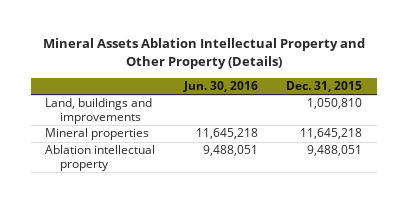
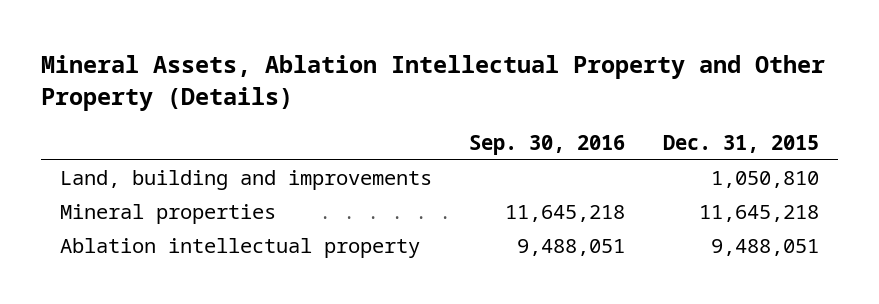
- Mineral Assets Ablation Intellectual Property and Other Property (Details)
+ Mineral Assets, Ablation Intellectual Property and Other Property (Details)
- | Jun. 30, 2016 | Dec. 31, 2015
+ | Sep. 30, 2016 | Dec. 31, 2015
- Land, buildings and improvements | | 1,050,810
+ Land, building and improvements | | 1,050,810

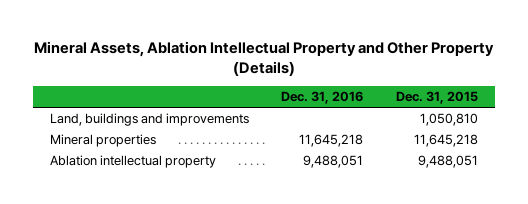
- | Sep. 30, 2016 | Dec. 31, 2015
+ | Dec. 31, 2016 | Dec. 31, 2015
- Land, building and improvements | | 1,050,810
+ Land, buildings and improvements | | 1,050,810

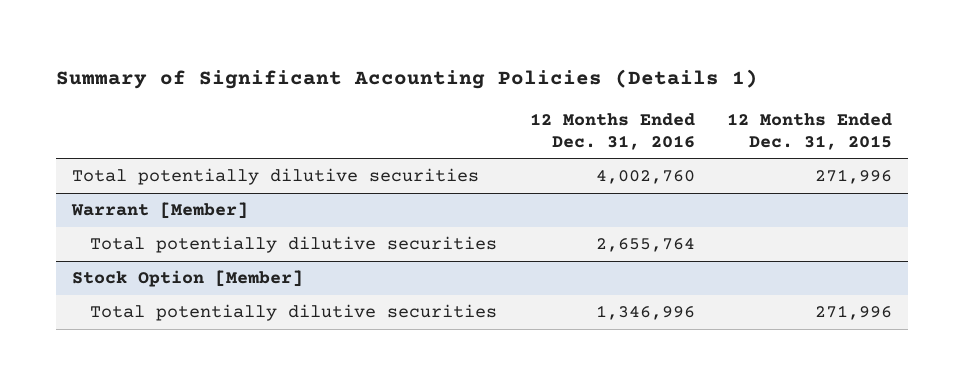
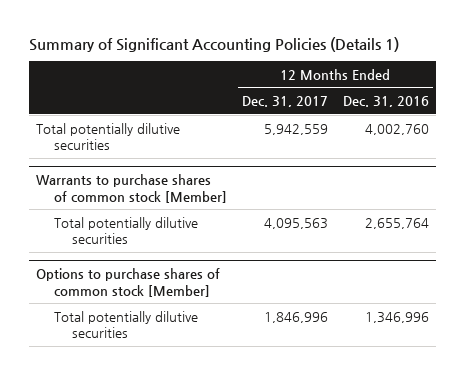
- | 12 Months Ended Dec. 31, 2016 | 12 Months Ended Dec. 31, 2015
+ | 12 Months Ended Dec. 31, 2017 | 12 Months Ended Dec. 31, 2016
- Warrant [Member]
+ Warrants to purchase shares of common stock [Member]
- Stock Option [Member]
+ Options to purchase shares of common stock [Member]

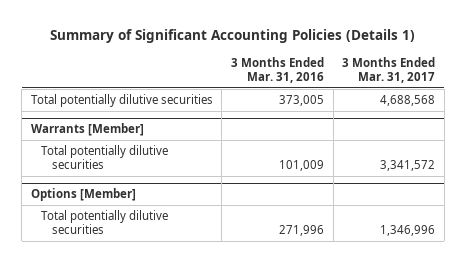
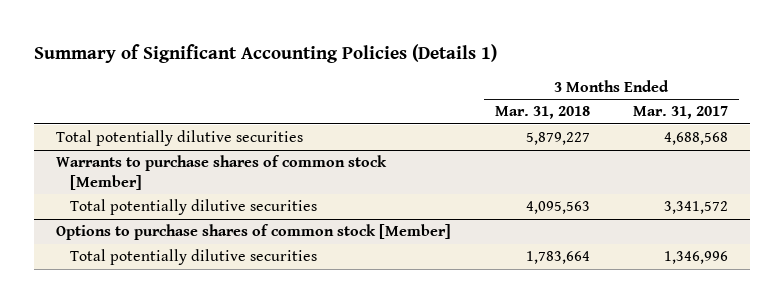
- | 3 Months Ended Mar. 31, 2016 | 3 Months Ended Mar. 31, 2017
+ | 3 Months Ended Mar. 31, 2018 | 3 Months Ended Mar. 31, 2017
- Warrants [Member]
+ Warrants to purchase shares of common stock [Member]
- Options [Member]
+ Options to purchase shares of common stock [Member]

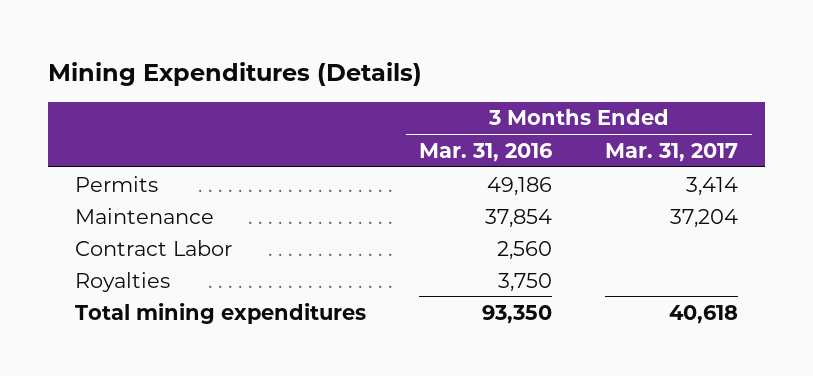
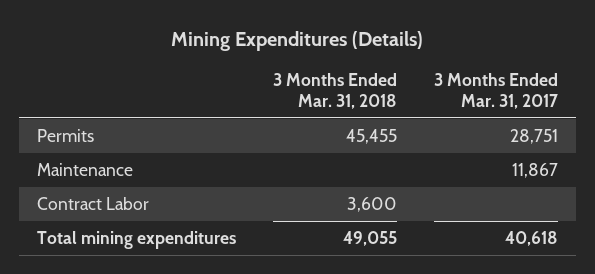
- | 3 Months Ended Mar. 31, 2016 | 3 Months Ended Mar. 31, 2017
+ | 3 Months Ended Mar. 31, 2018 | 3 Months Ended Mar. 31, 2017
- Permits | 49,186 | 3,414
- Maintenance | 37,854 | 37,204
+ Permits | 45,455 | 28,751
+ Maintenance | | 11,867
- Royalties | 3,750 |

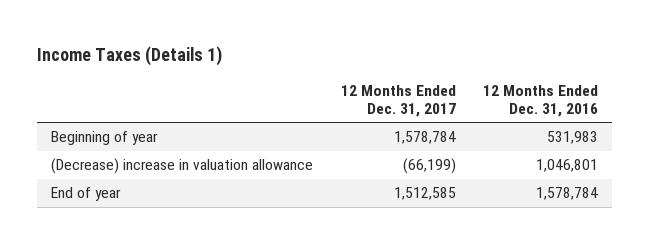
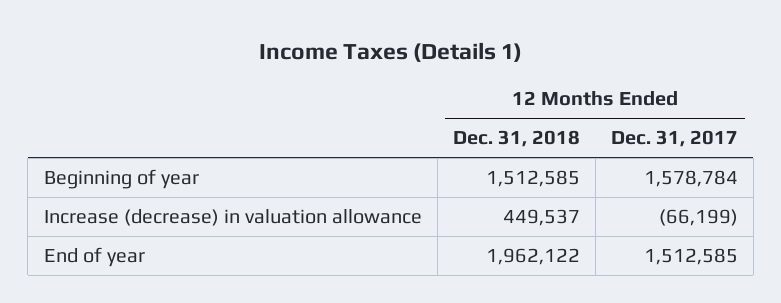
- | 12 Months Ended Dec. 31, 2017 | 12 Months Ended Dec. 31, 2016
+ | 12 Months Ended Dec. 31, 2018 | 12 Months Ended Dec. 31, 2017
- (Decrease) increase in valuation allowance | (66,199) | 1,046,801
+ Increase (decrease) in valuation allowance | 449,537 | (66,199)

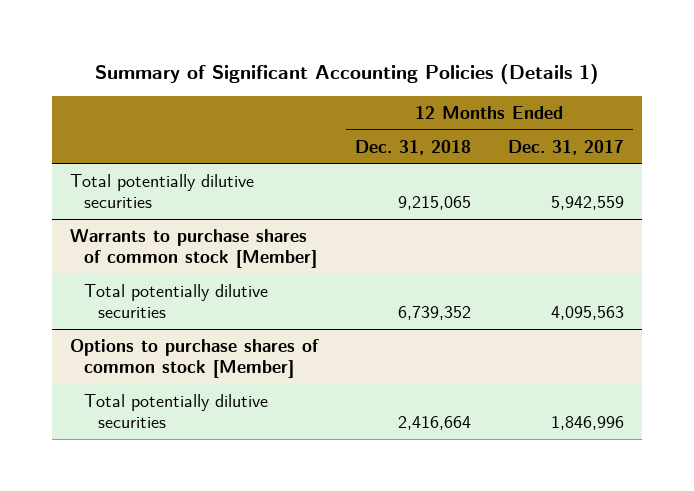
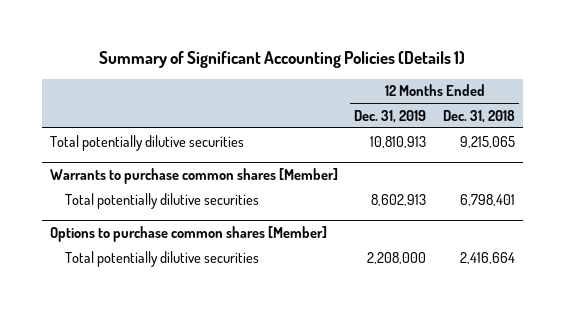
- | 12 Months Ended Dec. 31, 2018 | 12 Months Ended Dec. 31, 2017
+ | 12 Months Ended Dec. 31, 2019 | 12 Months Ended Dec. 31, 2018
- Warrants to purchase shares of common stock [Member]
- Total potentially dilutive securities | 6,739,352 | 4,095,563
- Options to purchase shares of common stock [Member]
+ Warrants to purchase common shares [Member]
+ Total potentially dilutive securities | 8,602,913 | 6,798,401
+ Options to purchase common shares [Member]

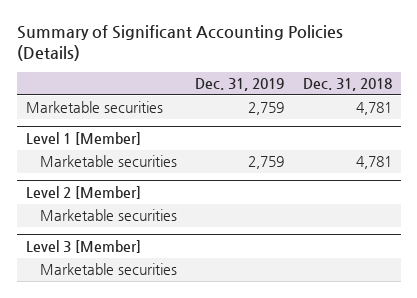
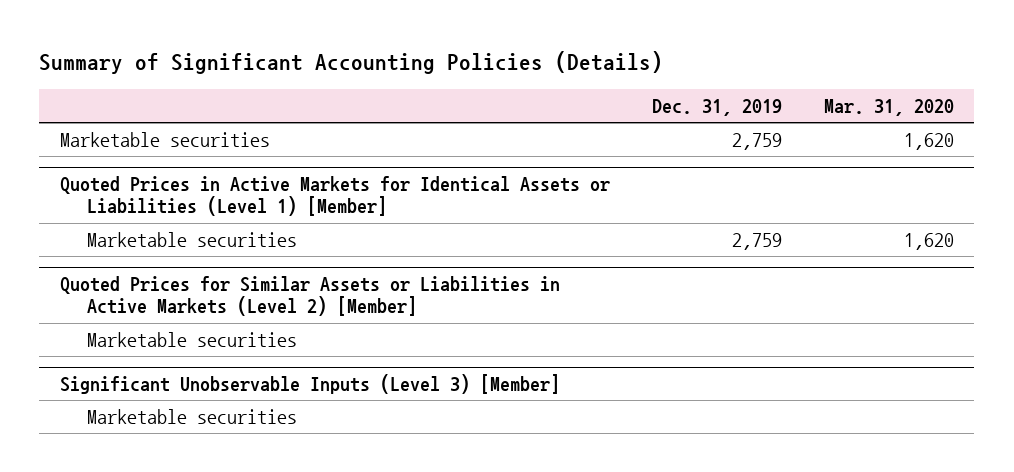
- | Dec. 31, 2019 | Dec. 31, 2018
+ | Dec. 31, 2019 | Mar. 31, 2020
- Level 1 [Member]
+ Quoted Prices in Active Markets for Identical Assets or Liabilities (Level 1) [Member]
- Level 2 [Member]
+ Quoted Prices for Similar Assets or Liabilities in Active Markets (Level 2) [Member]
- Level 3 [Member]
+ Significant Unobservable Inputs (Level 3) [Member]

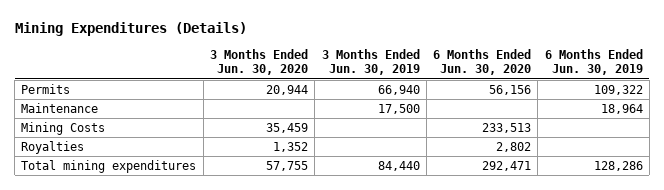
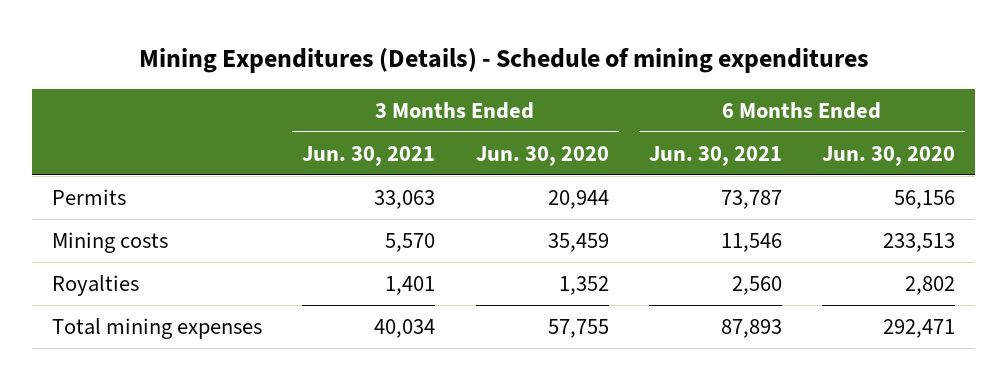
- Mining Expenditures (Details)
+ Mining Expenditures (Details) - Schedule of mining expenditures
- | 3 Months Ended Jun. 30, 2020 | 3 Months Ended Jun. 30, 2019 | 6 Months Ended Jun. 30, 2020 | 6 Months Ended Jun. 30, 2019
+ | 3 Months Ended Jun. 30, 2021 | 3 Months Ended Jun. 30, 2020 | 6 Months Ended Jun. 30, 2021 | 6 Months Ended Jun. 30, 2020
- Maintenance | | 17,500 | | 18,964
- Mining Costs | 35,459 | | 233,513 |
+ Mining costs | 5,570 | 35,459 | 11,546 | 233,513
- Total mining expenditures | 57,755 | 84,440 | 292,471 | 128,286
+ Total mining expenses | 40,034 | 57,755 | 87,893 | 292,471

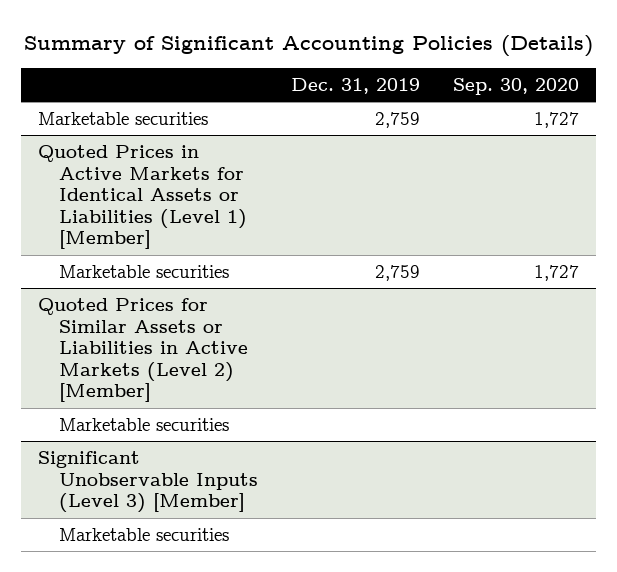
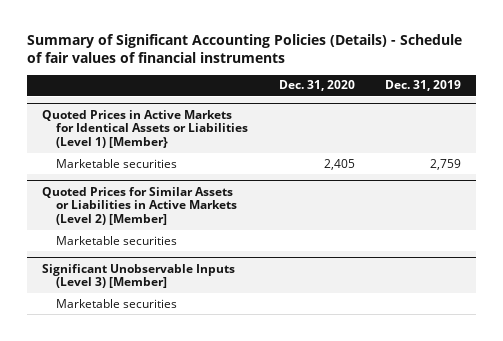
- Summary of Significant Accounting Policies (Details)
+ Summary of Significant Accounting Policies (Details) - Schedule of fair values of financial instruments
- | Dec. 31, 2019 | Sep. 30, 2020
+ | Dec. 31, 2020 | Dec. 31, 2019
- Marketable securities | 2,759 | 1,727
- Quoted Prices in Active Markets for Identical Assets or Liabilities (Level 1) [Member]
+ Quoted Prices in Active Markets for Identical Assets or Liabilities (Level 1) [Member}

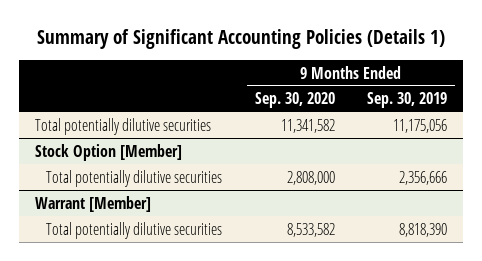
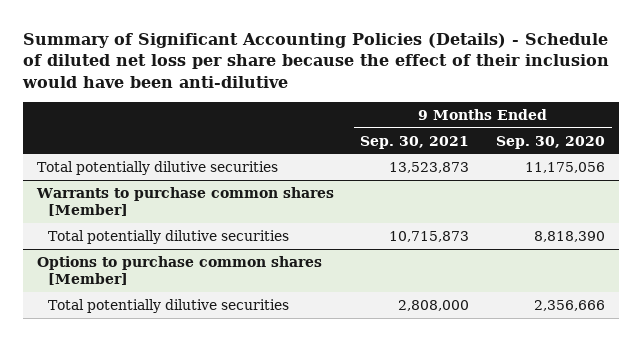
- Summary of Significant Accounting Policies (Details 1)
+ Summary of Significant Accounting Policies (Details) - Schedule of diluted net loss per share because the effect of their inclusion would have been anti-dilutive
- | 9 Months Ended Sep. 30, 2020 | 9 Months Ended Sep. 30, 2019
+ | 9 Months Ended Sep. 30, 2021 | 9 Months Ended Sep. 30, 2020
- Total potentially dilutive securities | 11,341,582 | 11,175,056
- Stock Option [Member]
- Total potentially dilutive securities | 2,808,000 | 2,356,666
- Warrant [Member]
- Total potentially dilutive securities | 8,533,582 | 8,818,390
+ Total potentially dilutive securities | 13,523,873 | 11,175,056
+ Warrants to purchase common shares [Member]
+ Total potentially dilutive securities | 10,715,873 | 8,818,390
+ Options to purchase common shares [Member]
+ Total potentially dilutive securities | 2,808,000 | 2,356,666

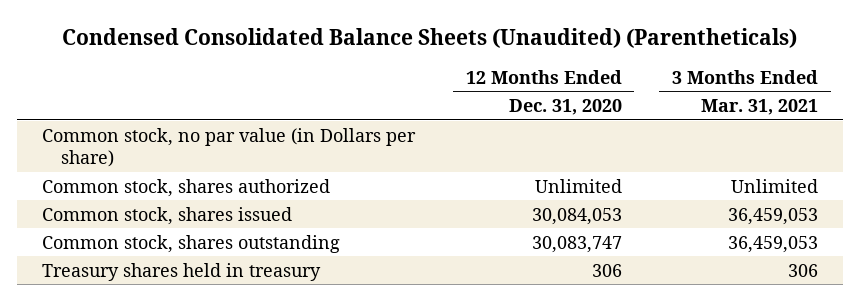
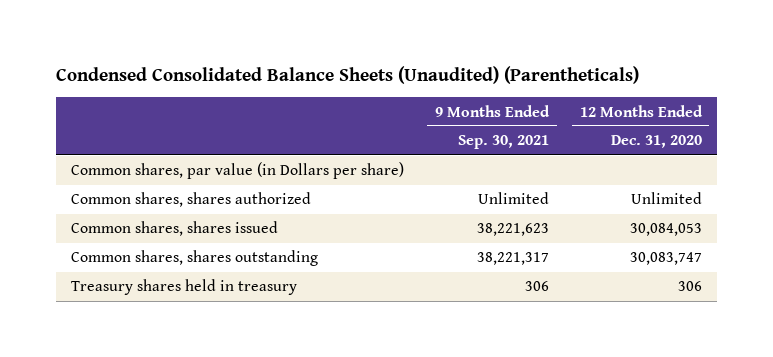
- | 12 Months Ended Dec. 31, 2020 | 3 Months Ended Mar. 31, 2021
+ | 9 Months Ended Sep. 30, 2021 | 12 Months Ended Dec. 31, 2020
- Common stock, no par value (in Dollars per share)
- Common stock, shares authorized | Unlimited | Unlimited
- Common stock, shares issued | 30,084,053 | 36,459,053
- Common stock, shares outstanding | 30,083,747 | 36,459,053
+ Common shares, par value (in Dollars per share)
+ Common shares, shares authorized | Unlimited | Unlimited
+ Common shares, shares issued | 38,221,623 | 30,084,053
+ Common shares, shares outstanding | 38,221,317 | 30,083,747

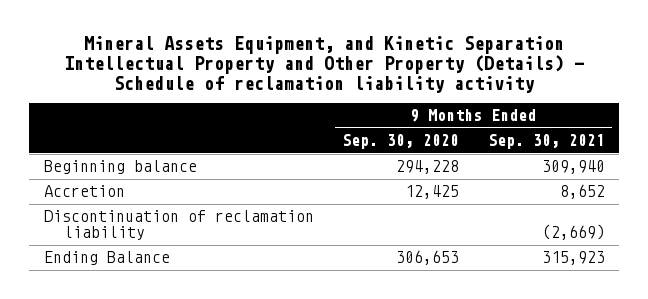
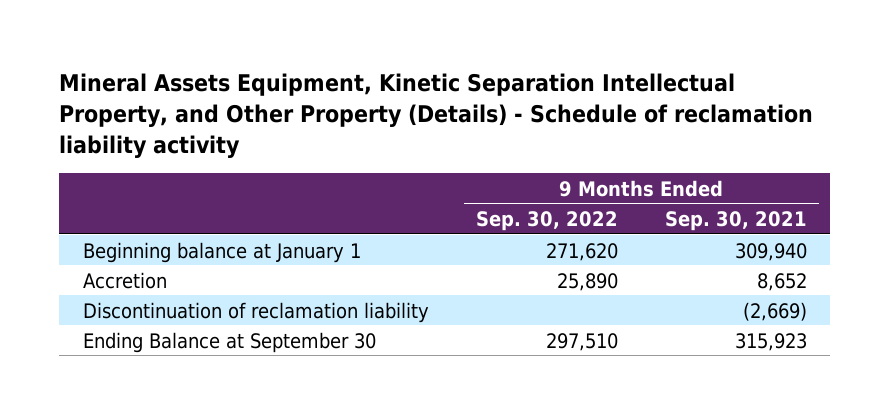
- Mineral Assets Equipment, and Kinetic Separation Intellectual Property and Other Property (Details) - Schedule of reclamation liability activity
+ Mineral Assets Equipment, Kinetic Separation Intellectual Property, and Other Property (Details) - Schedule of reclamation liability activity
- | 9 Months Ended Sep. 30, 2020 | 9 Months Ended Sep. 30, 2021
+ | 9 Months Ended Sep. 30, 2022 | 9 Months Ended Sep. 30, 2021
- Beginning balance | 294,228 | 309,940
+ Beginning balance at January 1 | 271,620 | 309,940
- Ending Balance | 306,653 | 315,923
+ Ending Balance at September 30 | 297,510 | 315,923

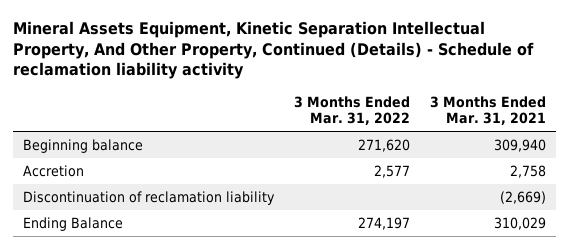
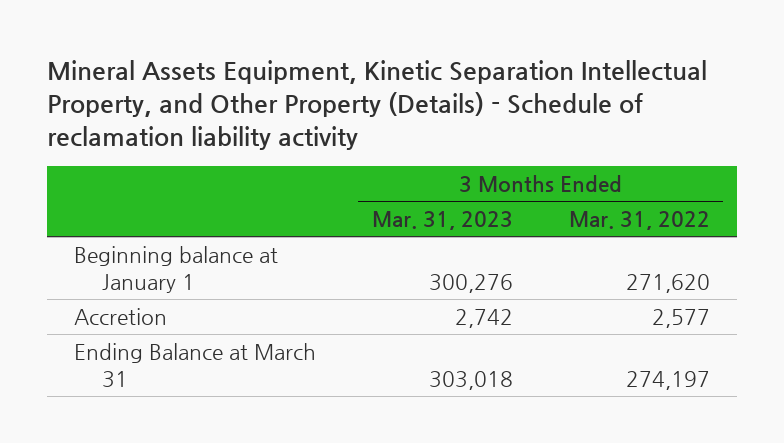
- Mineral Assets Equipment, Kinetic Separation Intellectual Property, And Other Property, Continued (Details) - Schedule of reclamation liability activity
+ Mineral Assets Equipment, Kinetic Separation Intellectual Property, and Other Property (Details) - Schedule of reclamation liability activity
- | 3 Months Ended Mar. 31, 2022 | 3 Months Ended Mar. 31, 2021
+ | 3 Months Ended Mar. 31, 2023 | 3 Months Ended Mar. 31, 2022
- Beginning balance | 271,620 | 309,940
+ Beginning balance at January 1 | 300,276 | 271,620
- Discontinuation of reclamation liability | | (2,669)
- Ending Balance | 274,197 | 310,029
+ Ending Balance at March 31 | 303,018 | 274,197

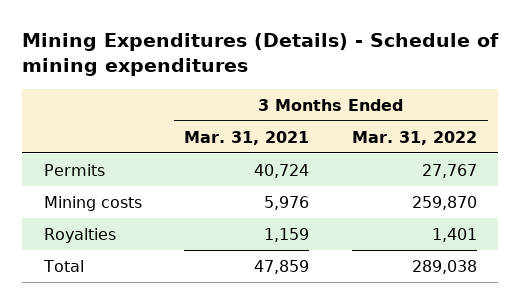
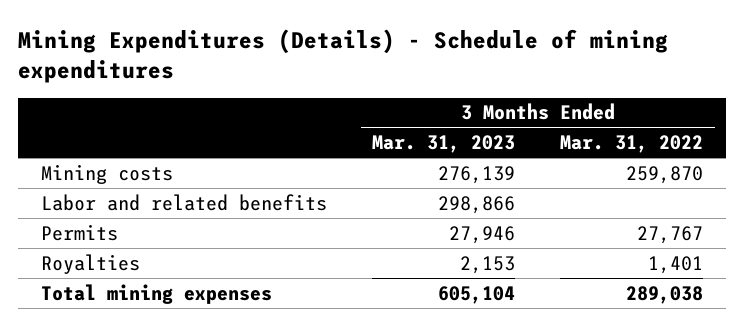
- | 3 Months Ended Mar. 31, 2021 | 3 Months Ended Mar. 31, 2022
+ | 3 Months Ended Mar. 31, 2023 | 3 Months Ended Mar. 31, 2022
+ Labor and related benefits | 298,866 |
moved down: Permits | 27,946 | 27,767
- Total | 47,859 | 289,038
+ Total mining expenses | 605,104 | 289,038

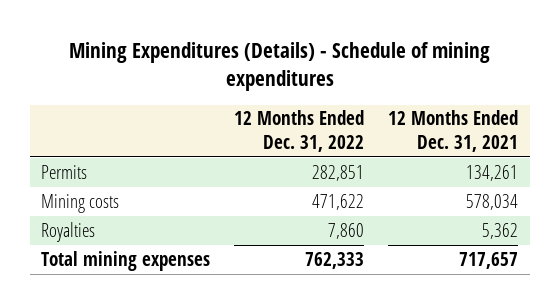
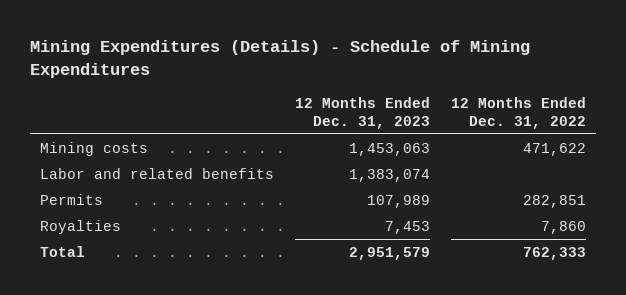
- Mining Expenditures (Details) - Schedule of mining expenditures
+ Mining Expenditures (Details) - Schedule of Mining Expenditures
- | 12 Months Ended Dec. 31, 2022 | 12 Months Ended Dec. 31, 2021
+ | 12 Months Ended Dec. 31, 2023 | 12 Months Ended Dec. 31, 2022
+ Labor and related benefits | 1,383,074 |
moved down: Permits | 107,989 | 282,851
- Total mining expenses | 762,333 | 717,657
+ Total | 2,951,579 | 762,333

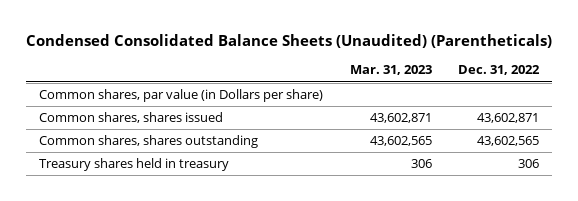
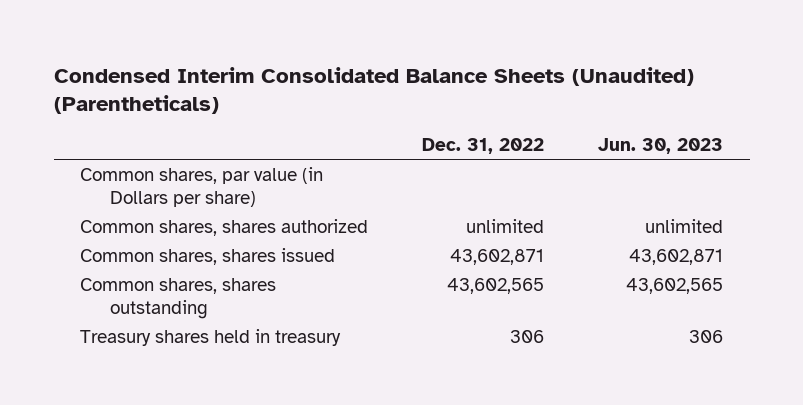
- Condensed Consolidated Balance Sheets (Unaudited) (Parentheticals)
+ Condensed Interim Consolidated Balance Sheets (Unaudited) (Parentheticals)
- | Mar. 31, 2023 | Dec. 31, 2022
+ | Dec. 31, 2022 | Jun. 30, 2023
+ Common shares, shares authorized | unlimited | unlimited

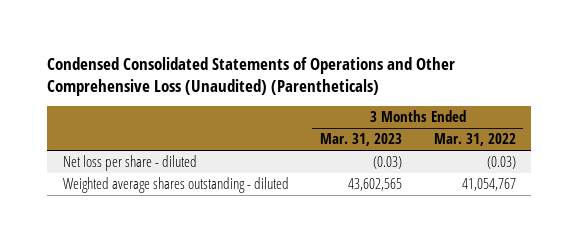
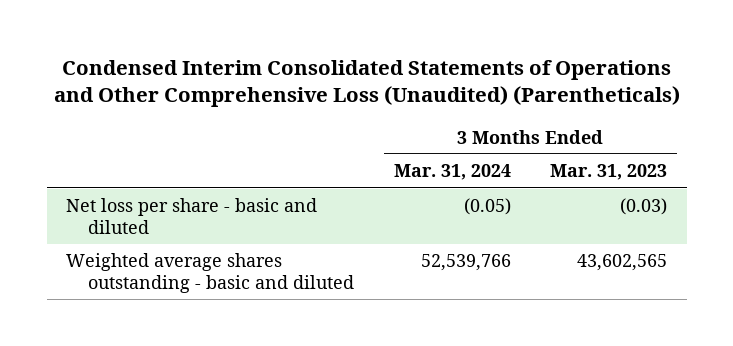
- Condensed Consolidated Statements of Operations and Other Comprehensive Loss (Unaudited) (Parentheticals)
+ Condensed Interim Consolidated Statements of Operations and Other Comprehensive Loss (Unaudited) (Parentheticals)
- | 3 Months Ended Mar. 31, 2023 | 3 Months Ended Mar. 31, 2022
+ | 3 Months Ended Mar. 31, 2024 | 3 Months Ended Mar. 31, 2023
- Net loss per share - diluted | (0.03) | (0.03)
- Weighted average shares outstanding - diluted | 43,602,565 | 41,054,767
+ Net loss per share - basic and diluted | (0.05) | (0.03)
+ Weighted average shares outstanding - basic and diluted | 52,539,766 | 43,602,565

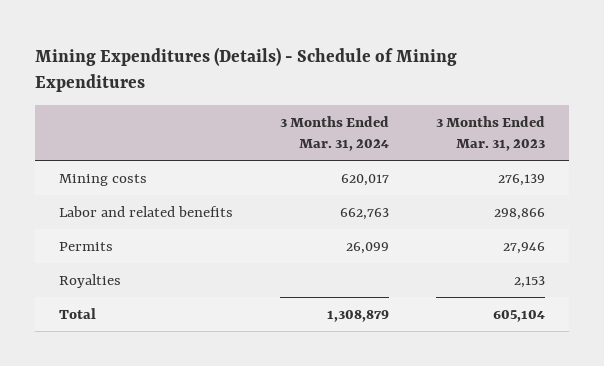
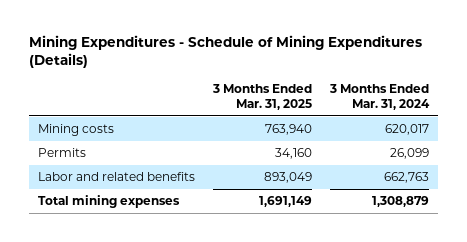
- Mining Expenditures (Details) - Schedule of Mining Expenditures
+ Mining Expenditures - Schedule of Mining Expenditures (Details)
- | 3 Months Ended Mar. 31, 2024 | 3 Months Ended Mar. 31, 2023
+ | 3 Months Ended Mar. 31, 2025 | 3 Months Ended Mar. 31, 2024
- Royalties | | 2,153
- Total | 1,308,879 | 605,104
moved down: Labor and related benefits | 893,049 | 662,763
+ Total mining expenses | 1,691,149 | 1,308,879

